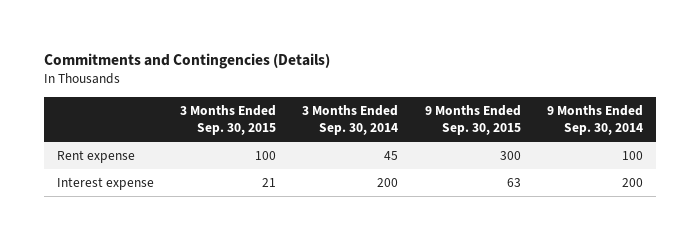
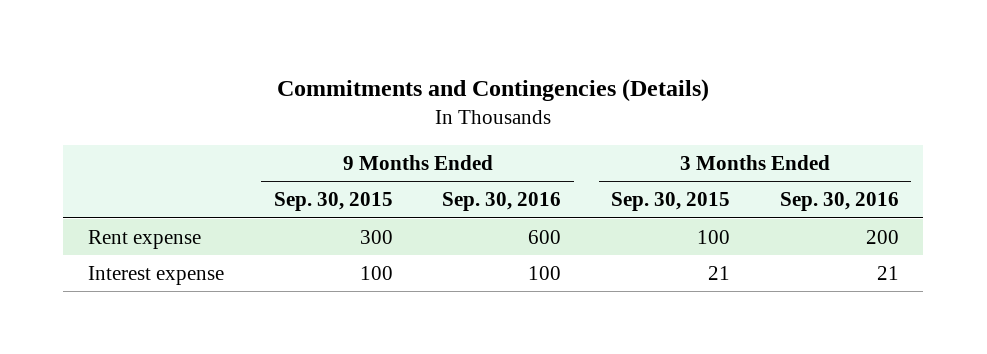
- | 3 Months Ended Sep. 30, 2015 | 3 Months Ended Sep. 30, 2014 | 9 Months Ended Sep. 30, 2015 | 9 Months Ended Sep. 30, 2014
+ | 9 Months Ended Sep. 30, 2015 | 9 Months Ended Sep. 30, 2016 | 3 Months Ended Sep. 30, 2015 | 3 Months Ended Sep. 30, 2016
- Interest expense | 21 | 200 | 63 | 200
+ Interest expense | 100 | 100 | 21 | 21

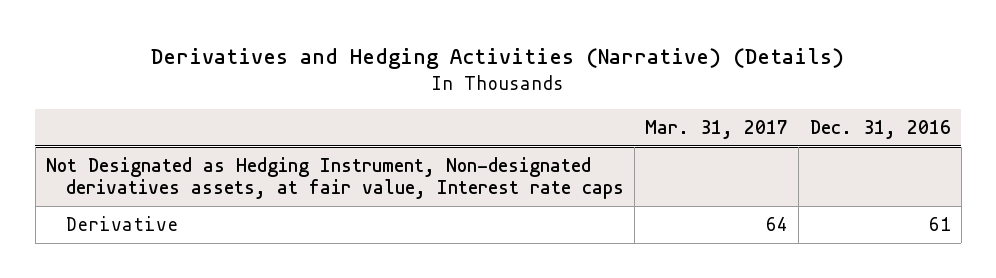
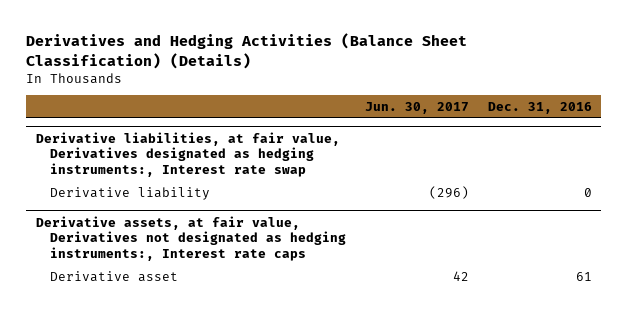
- Derivatives and Hedging Activities (Narrative) (Details)
+ Derivatives and Hedging Activities (Balance Sheet Classification) (Details)
- | Mar. 31, 2017 | Dec. 31, 2016
+ | Jun. 30, 2017 | Dec. 31, 2016
- Not Designated as Hedging Instrument, Non-designated derivatives assets, at fair value, Interest rate caps
- Derivative | 64 | 61
+ Derivative liabilities, at fair value, Derivatives designated as hedging instruments:, Interest rate swap
+ Derivative liability | (296) | 0
+ Derivative assets, at fair value, Derivatives not designated as hedging instruments:, Interest rate caps
+ Derivative asset | 42 | 61

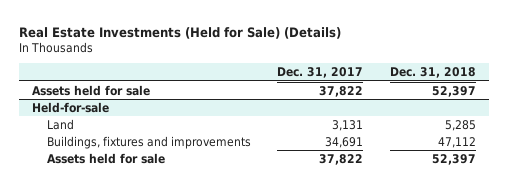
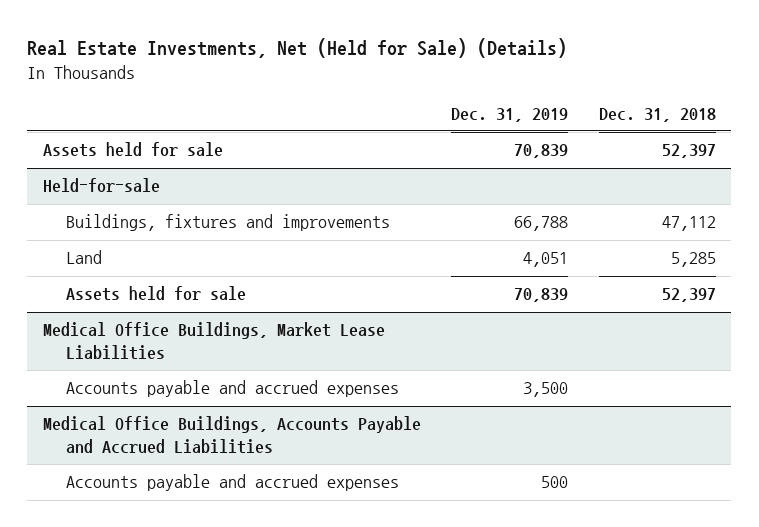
- Real Estate Investments (Held for Sale) (Details)
+ Real Estate Investments, Net (Held for Sale) (Details)
- | Dec. 31, 2017 | Dec. 31, 2018
+ | Dec. 31, 2019 | Dec. 31, 2018
@ Held-for-sale
moved down: Land | 4,051 | 5,285
+ Medical Office Buildings, Market Lease Liabilities
+ Accounts payable and accrued expenses | 3,500 |
+ Medical Office Buildings, Accounts Payable and Accrued Liabilities
+ Accounts payable and accrued expenses | 500 |

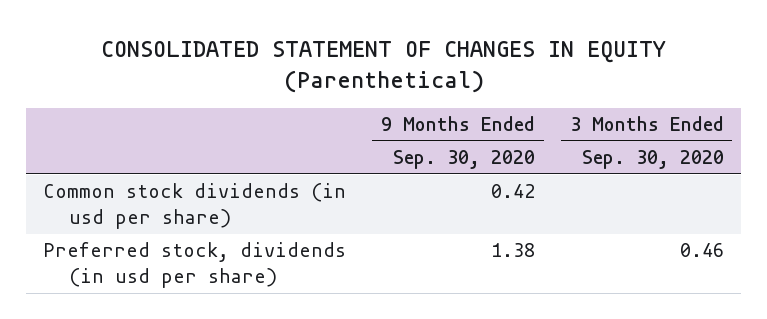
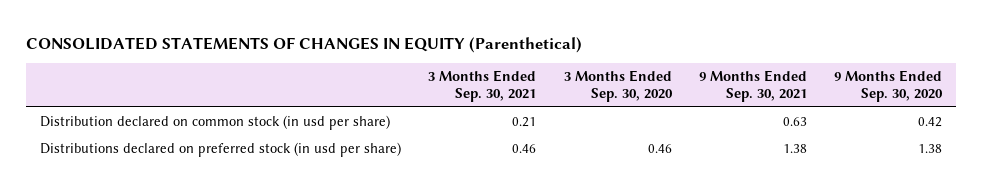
- CONSOLIDATED STATEMENT OF CHANGES IN EQUITY (Parenthetical)
+ CONSOLIDATED STATEMENTS OF CHANGES IN EQUITY (Parenthetical)
- | 9 Months Ended Sep. 30, 2020 | 3 Months Ended Sep. 30, 2020
+ | 3 Months Ended Sep. 30, 2021 | 3 Months Ended Sep. 30, 2020 | 9 Months Ended Sep. 30, 2021 | 9 Months Ended Sep. 30, 2020
- Common stock dividends (in usd per share) | 0.42 |
- Preferred stock, dividends (in usd per share) | 1.38 | 0.46
+ Distribution declared on common stock (in usd per share) | 0.21 | | 0.63 | 0.42
+ Distributions declared on preferred stock (in usd per share) | 0.46 | 0.46 | 1.38 | 1.38

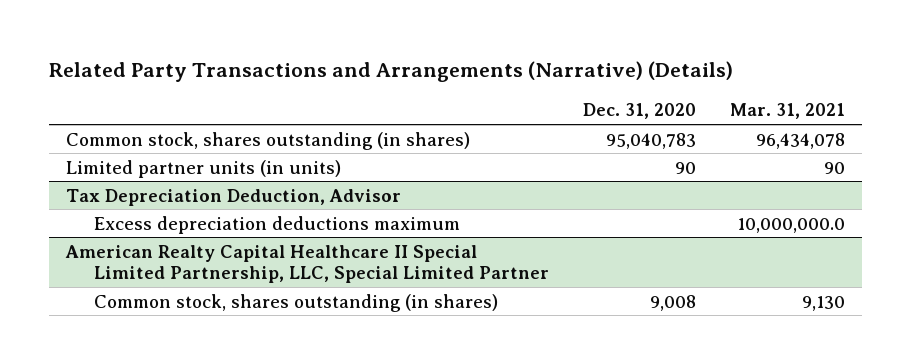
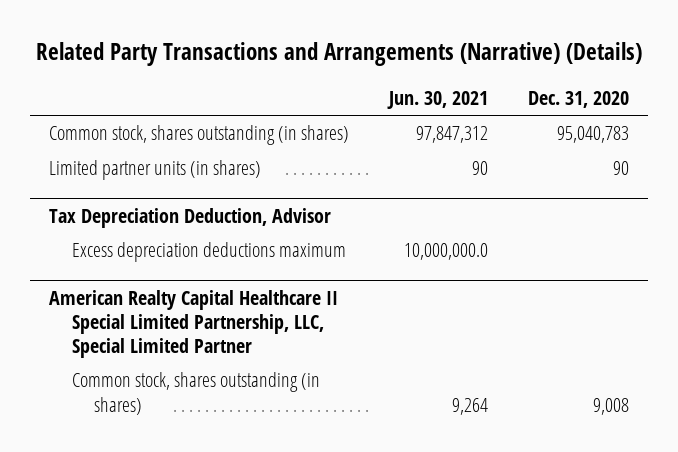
- | Dec. 31, 2020 | Mar. 31, 2021
+ | Jun. 30, 2021 | Dec. 31, 2020
- Limited partner units (in units) | 90 | 90
+ Limited partner units (in shares) | 90 | 90

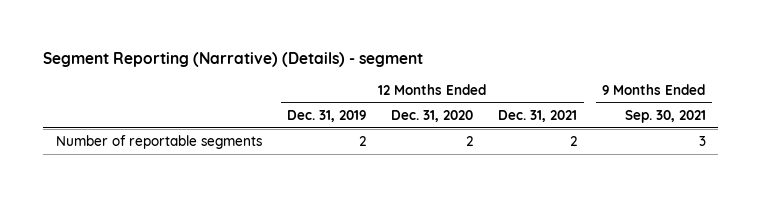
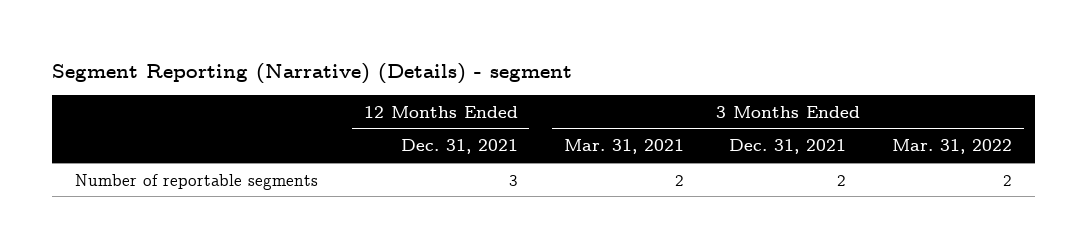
- | 12 Months Ended Dec. 31, 2019 | 12 Months Ended Dec. 31, 2020 | 12 Months Ended Dec. 31, 2021 | 9 Months Ended Sep. 30, 2021
+ | 12 Months Ended Dec. 31, 2021 | 3 Months Ended Mar. 31, 2021 | 3 Months Ended Dec. 31, 2021 | 3 Months Ended Mar. 31, 2022
- Number of reportable segments | 2 | 2 | 2 | 3
+ Number of reportable segments | 3 | 2 | 2 | 2

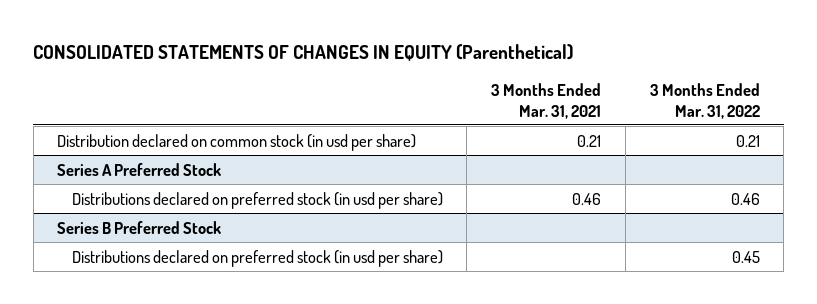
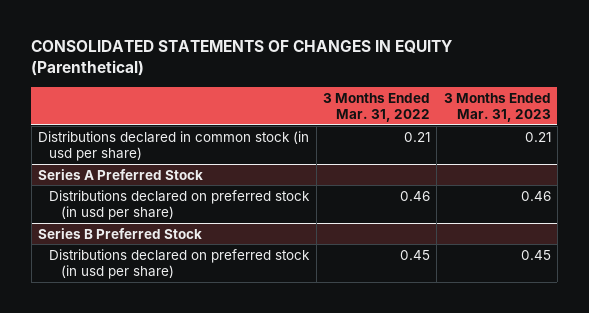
- | 3 Months Ended Mar. 31, 2021 | 3 Months Ended Mar. 31, 2022
+ | 3 Months Ended Mar. 31, 2022 | 3 Months Ended Mar. 31, 2023
- Distribution declared on common stock (in usd per share) | 0.21 | 0.21
+ Distributions declared in common stock (in usd per share) | 0.21 | 0.21

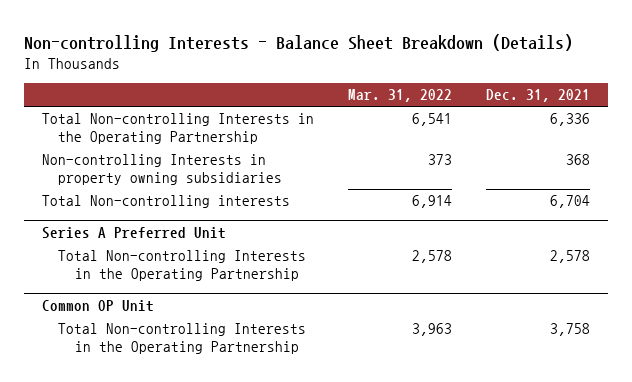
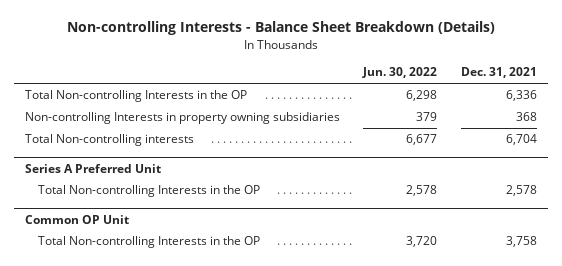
- | Mar. 31, 2022 | Dec. 31, 2021
+ | Jun. 30, 2022 | Dec. 31, 2021
- Total Non-controlling Interests in the Operating Partnership | 6,541 | 6,336
+ Total Non-controlling Interests in the OP | 6,298 | 6,336
@ Series A Preferred Unit
- Total Non-controlling Interests in the Operating Partnership | 2,578 | 2,578
+ Total Non-controlling Interests in the OP | 2,578 | 2,578
@ Common OP Unit
- Total Non-controlling Interests in the Operating Partnership | 3,963 | 3,758
+ Total Non-controlling Interests in the OP | 3,720 | 3,758

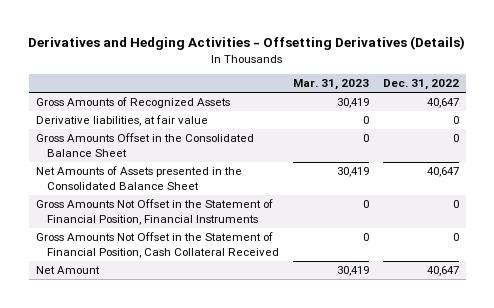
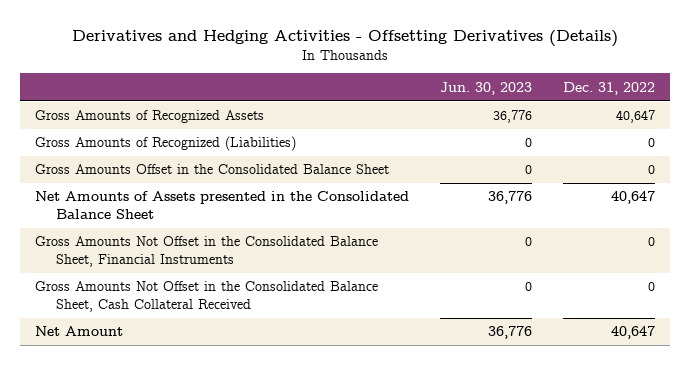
- | Mar. 31, 2023 | Dec. 31, 2022
+ | Jun. 30, 2023 | Dec. 31, 2022
- Derivative liabilities, at fair value | 0 | 0
+ Gross Amounts of Recognized (Liabilities) | 0 | 0
- Gross Amounts Not Offset in the Statement of Financial Position, Financial Instruments | 0 | 0
- Gross Amounts Not Offset in the Statement of Financial Position, Cash Collateral Received | 0 | 0
+ Gross Amounts Not Offset in the Consolidated Balance Sheet, Financial Instruments | 0 | 0
+ Gross Amounts Not Offset in the Consolidated Balance Sheet, Cash Collateral Received | 0 | 0

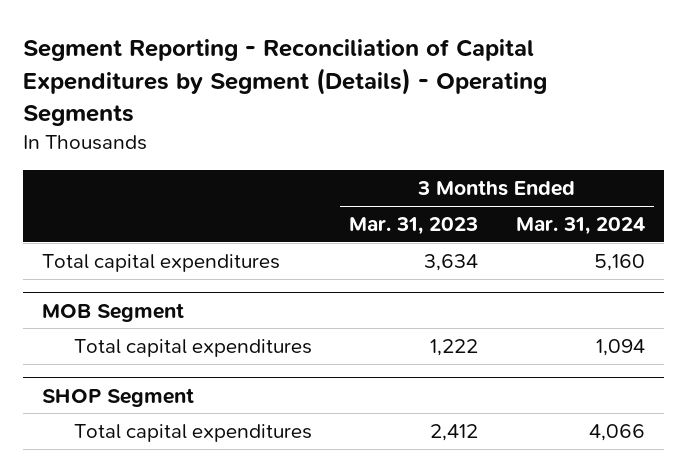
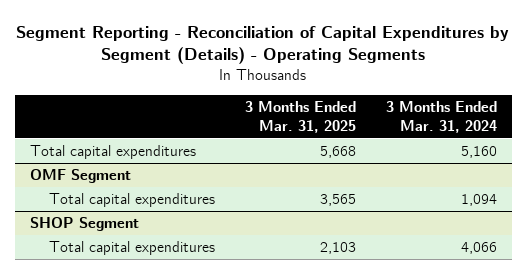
- | 3 Months Ended Mar. 31, 2023 | 3 Months Ended Mar. 31, 2024
+ | 3 Months Ended Mar. 31, 2025 | 3 Months Ended Mar. 31, 2024
- MOB Segment
+ OMF Segment

